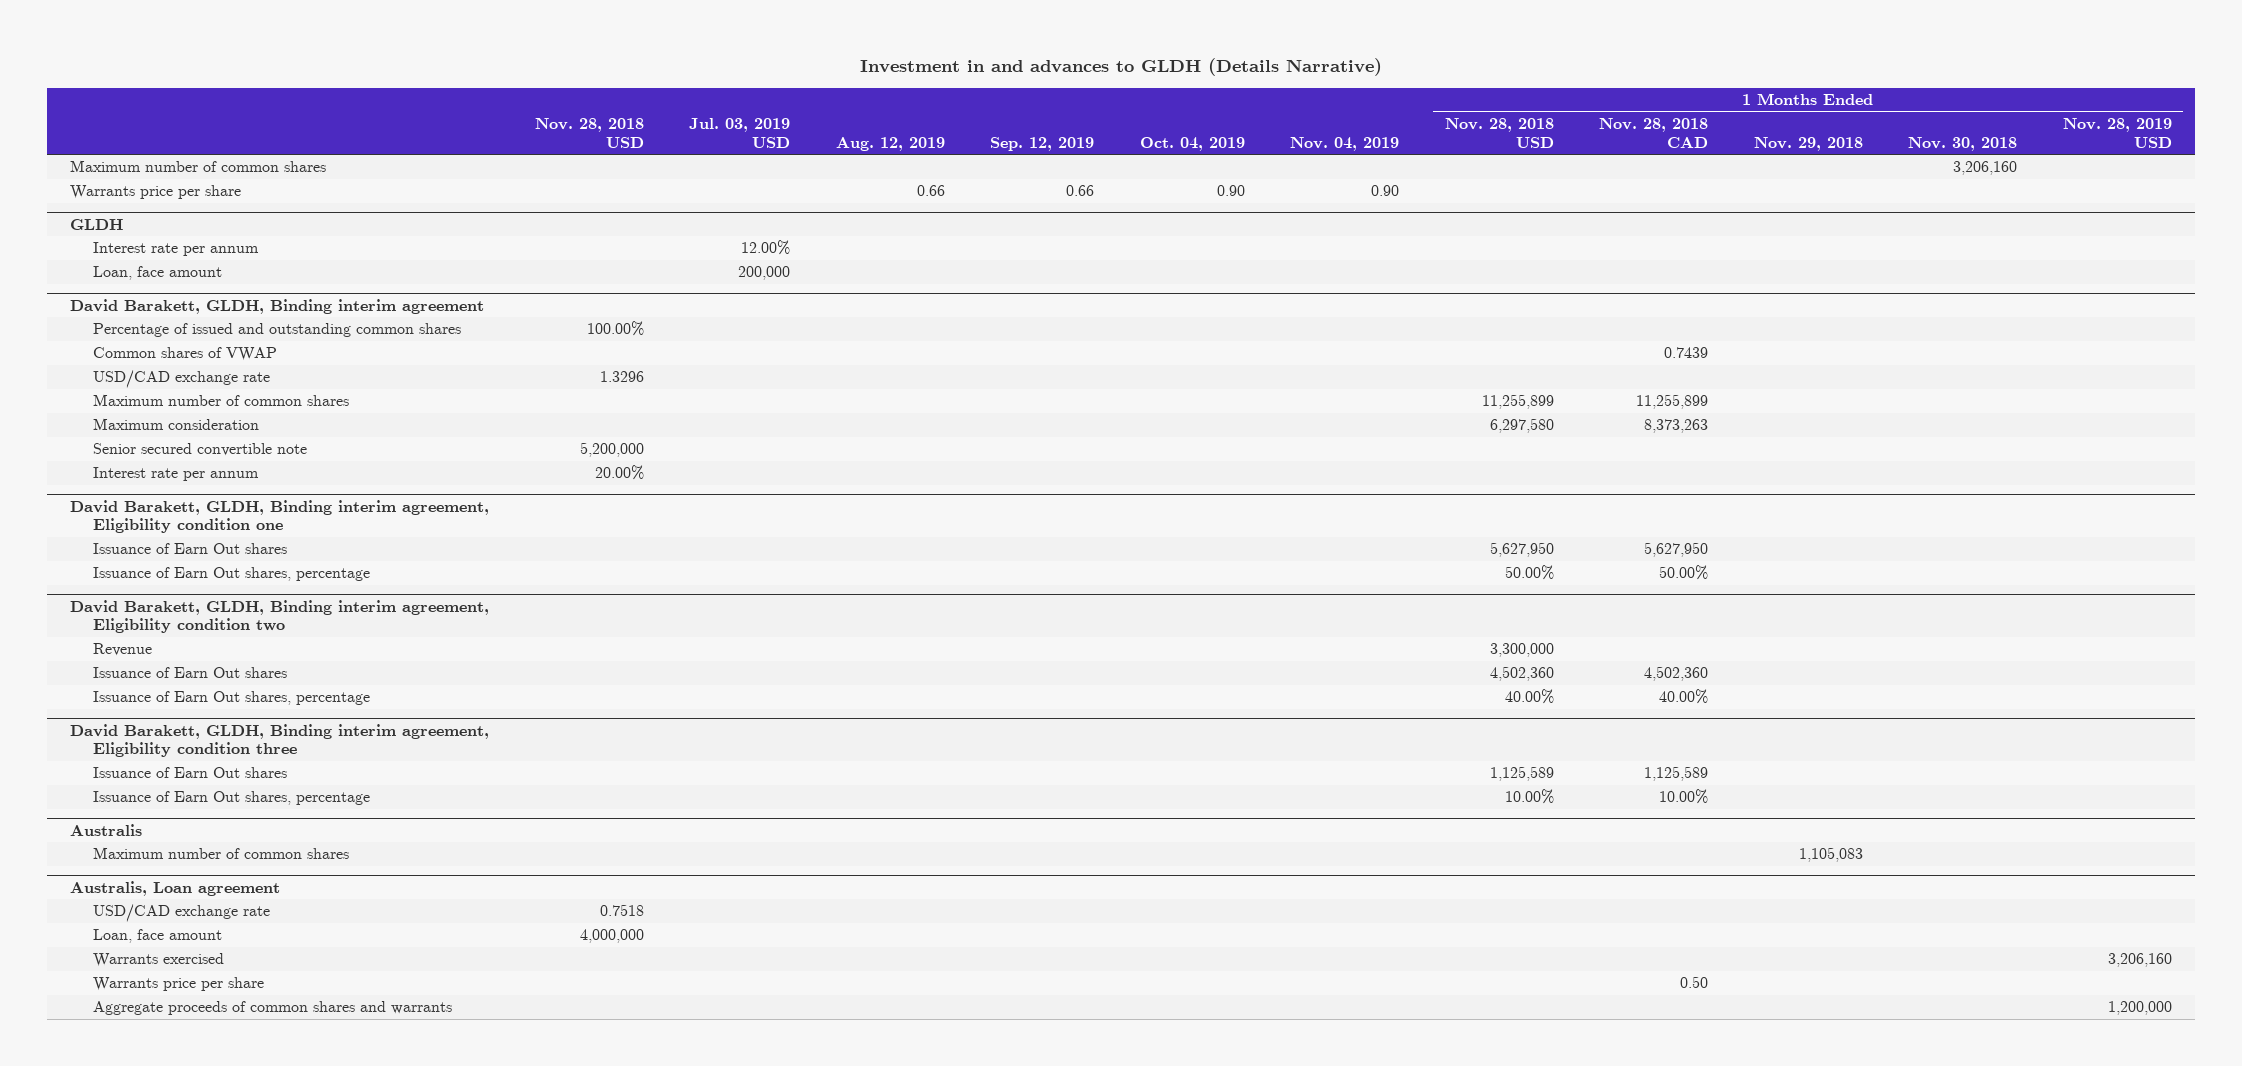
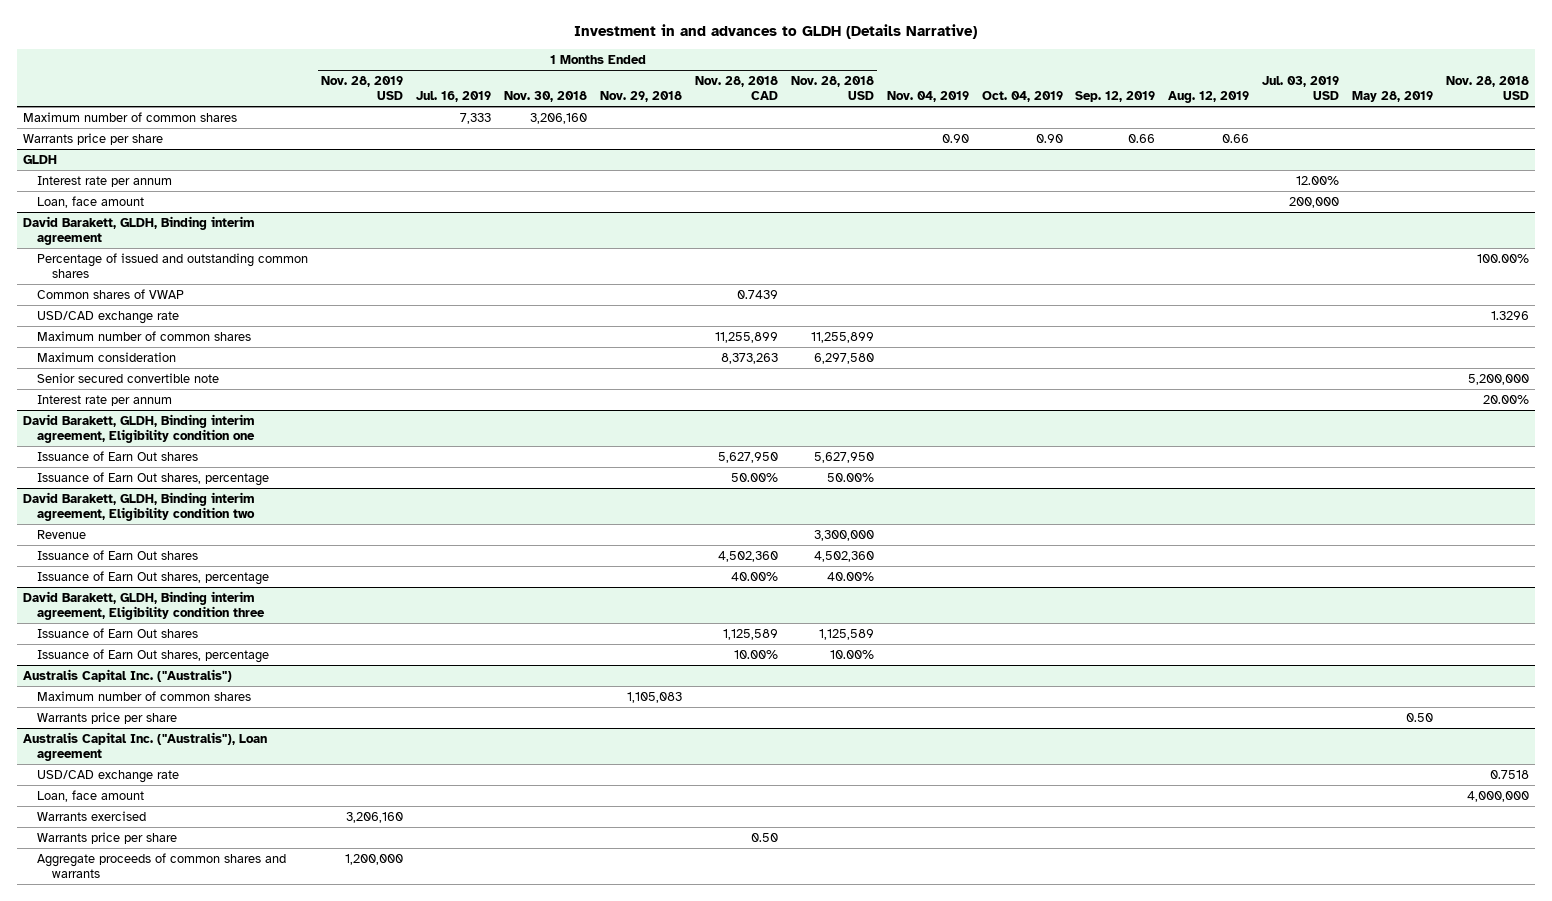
- | Nov. 28, 2018 USD | Jul. 03, 2019 USD | Aug. 12, 2019 | Sep. 12, 2019 | Oct. 04, 2019 | Nov. 04, 2019 | 1 Months Ended Nov. 28, 2018 USD | 1 Months Ended Nov. 28, 2018 CAD | 1 Months Ended Nov. 29, 2018 | 1 Months Ended Nov. 30, 2018 | 1 Months Ended Nov. 28, 2019 USD
+ | 1 Months Ended Nov. 28, 2019 USD | 1 Months Ended Jul. 16, 2019 | 1 Months Ended Nov. 30, 2018 | 1 Months Ended Nov. 29, 2018 | 1 Months Ended Nov. 28, 2018 CAD | 1 Months Ended Nov. 28, 2018 USD | Nov. 04, 2019 | Oct. 04, 2019 | Sep. 12, 2019 | Aug. 12, 2019 | Jul. 03, 2019 USD | May 28, 2019 | Nov. 28, 2018 USD
- Australis
+ Australis Capital Inc. ("Australis")
- Australis, Loan agreement
+ Warrants price per share | | | | | | | | | | | | 0.50 |
+ Australis Capital Inc. ("Australis"), Loan agreement

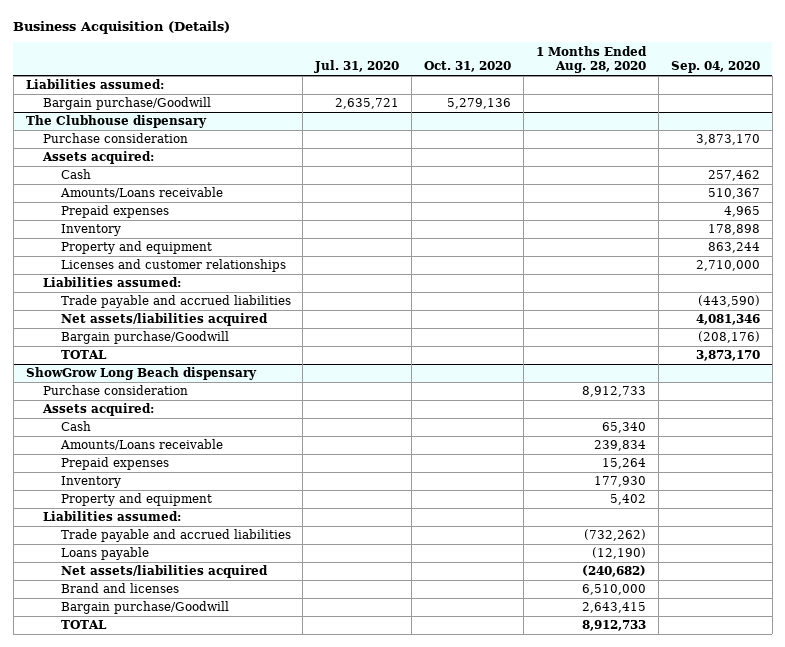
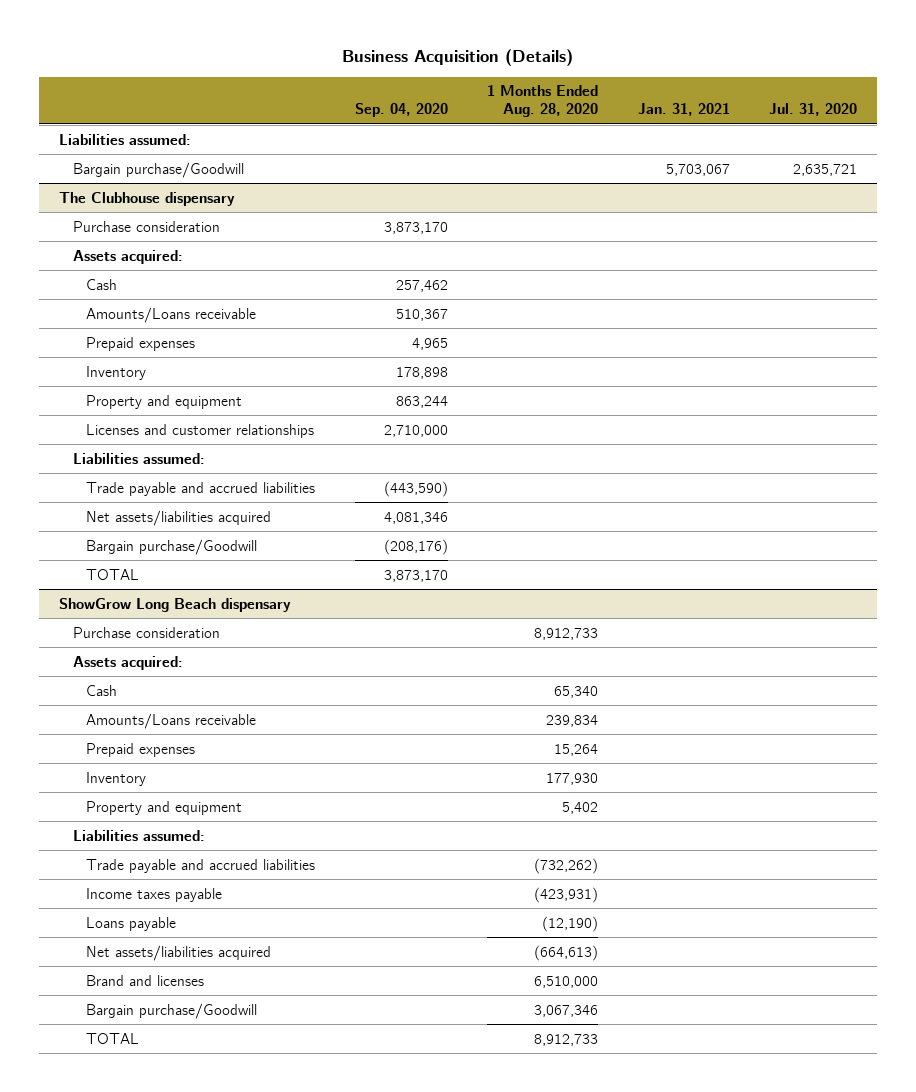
- | Jul. 31, 2020 | Oct. 31, 2020 | 1 Months Ended Aug. 28, 2020 | Sep. 04, 2020
+ | Sep. 04, 2020 | 1 Months Ended Aug. 28, 2020 | Jan. 31, 2021 | Jul. 31, 2020
@ ShowGrow Long Beach dispensary
+ Income taxes payable | | (423,931) | |
- Net assets/liabilities acquired | | | (240,682) |
+ Net assets/liabilities acquired | | (664,613) | |
- Bargain purchase/Goodwill | | | 2,643,415 |
+ Bargain purchase/Goodwill | | 3,067,346 | |

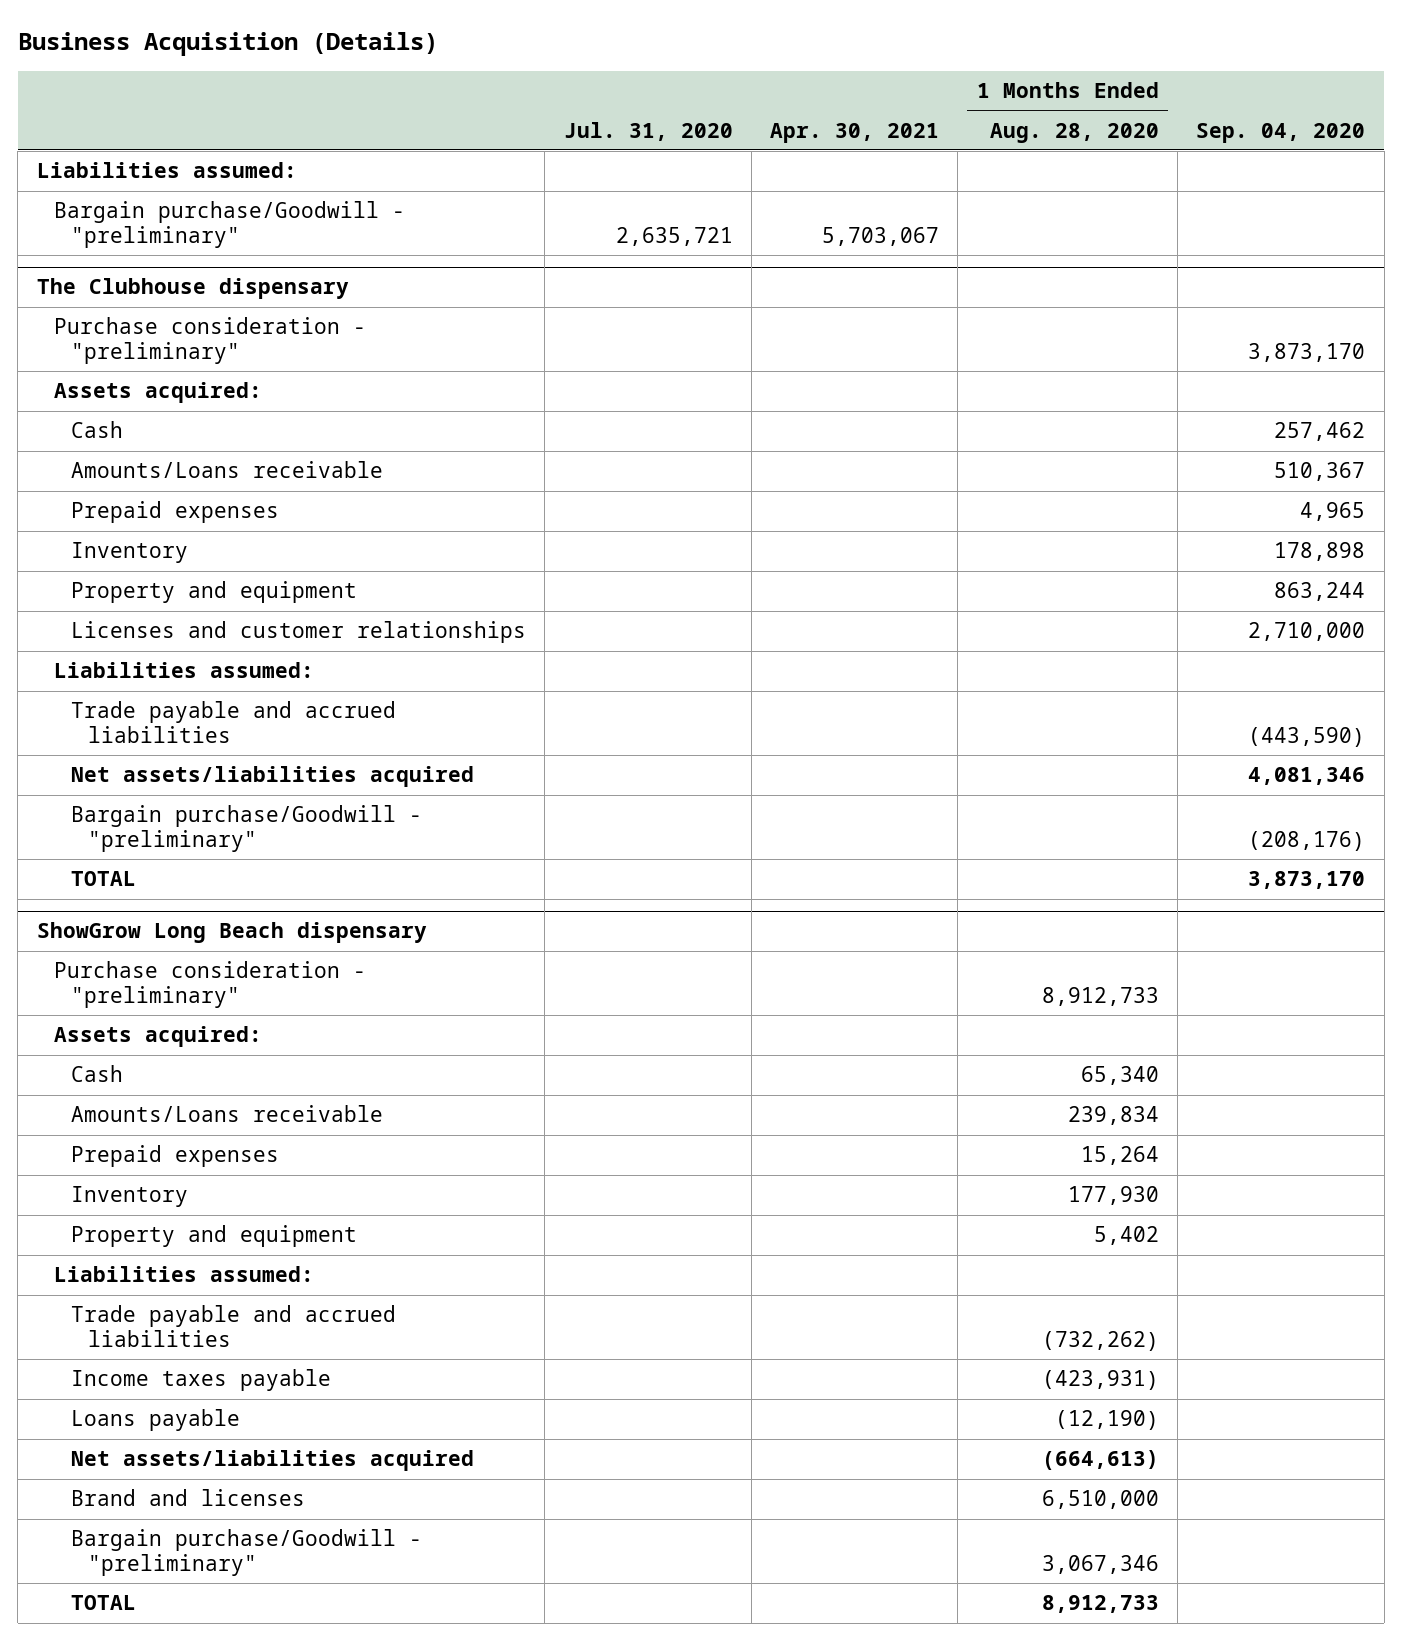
- | Sep. 04, 2020 | 1 Months Ended Aug. 28, 2020 | Jan. 31, 2021 | Jul. 31, 2020
+ | Jul. 31, 2020 | Apr. 30, 2021 | 1 Months Ended Aug. 28, 2020 | Sep. 04, 2020
- Bargain purchase/Goodwill | | | 5,703,067 | 2,635,721
+ Bargain purchase/Goodwill - "preliminary" | 2,635,721 | 5,703,067 | |
@ The Clubhouse dispensary
- Purchase consideration | 3,873,170 | | |
+ Purchase consideration - "preliminary" | | | | 3,873,170
- Bargain purchase/Goodwill | (208,176) | | |
+ Bargain purchase/Goodwill - "preliminary" | | | | (208,176)
@ ShowGrow Long Beach dispensary
- Purchase consideration | | 8,912,733 | |
+ Purchase consideration - "preliminary" | | | 8,912,733 |
- Bargain purchase/Goodwill | | 3,067,346 | |
+ Bargain purchase/Goodwill - "preliminary" | | | 3,067,346 |

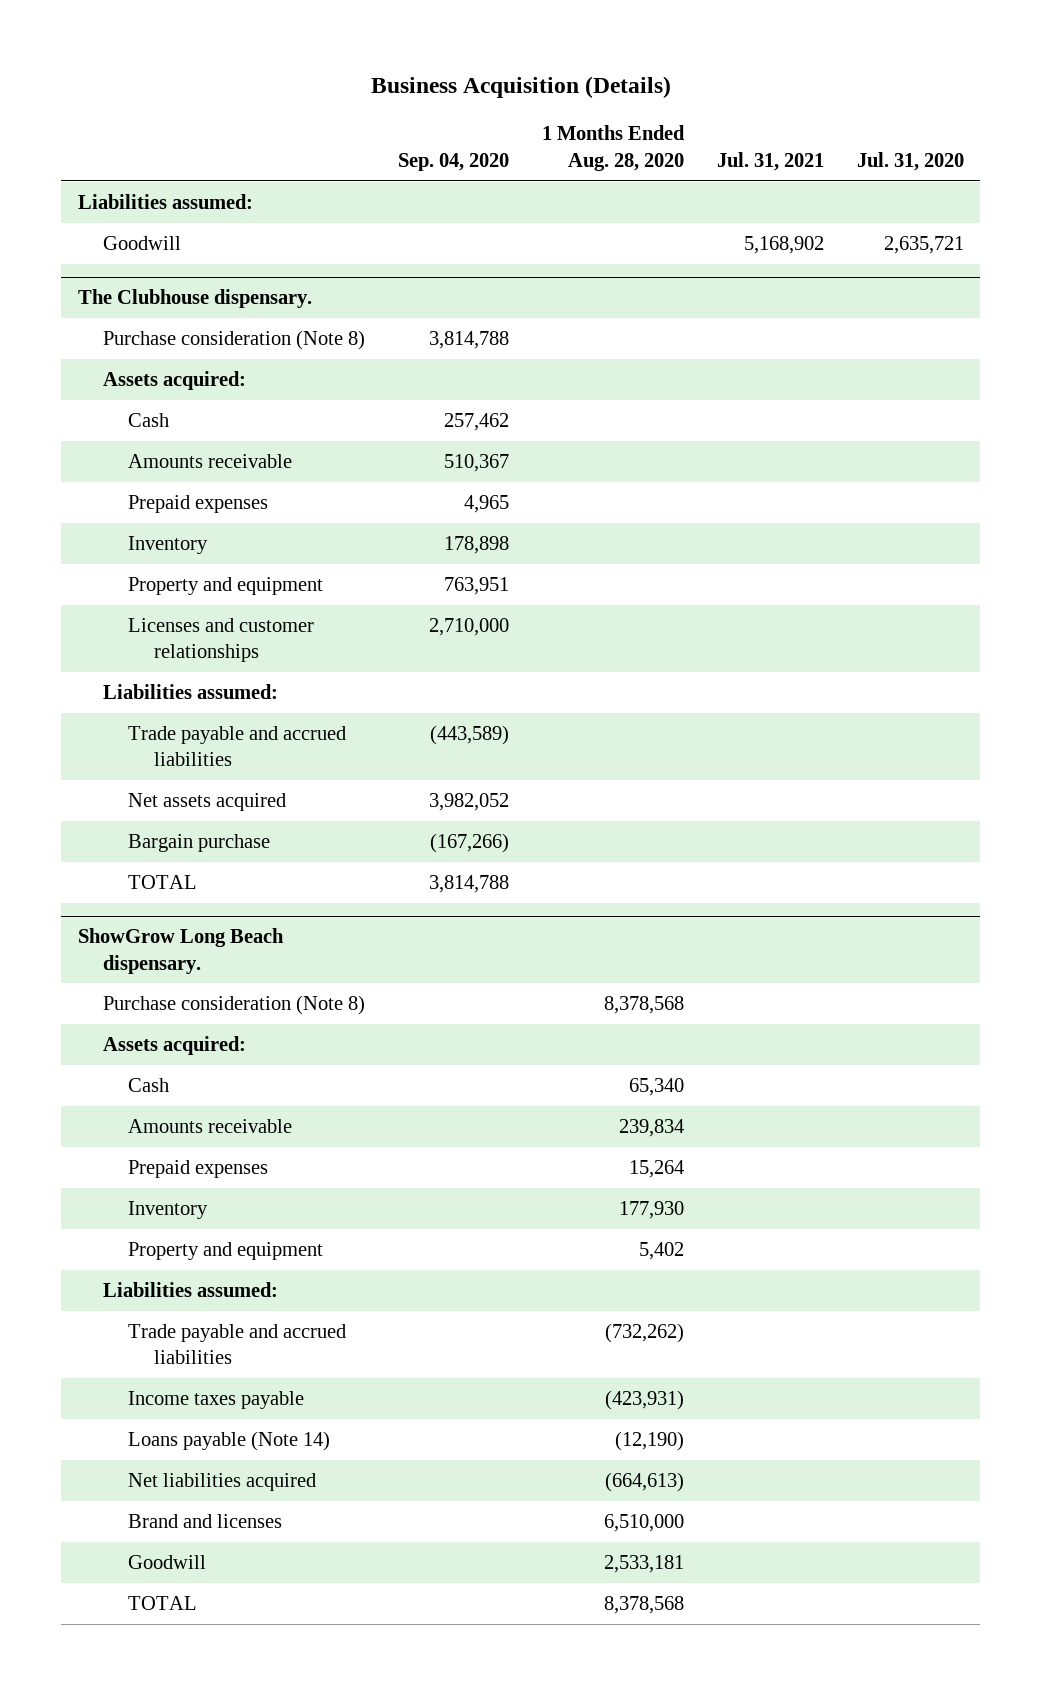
- | Jul. 31, 2020 | Apr. 30, 2021 | 1 Months Ended Aug. 28, 2020 | Sep. 04, 2020
+ | Sep. 04, 2020 | 1 Months Ended Aug. 28, 2020 | Jul. 31, 2021 | Jul. 31, 2020
- Bargain purchase/Goodwill - "preliminary" | 2,635,721 | 5,703,067 | |
- The Clubhouse dispensary
- Purchase consideration - "preliminary" | | | | 3,873,170
+ Goodwill | | | 5,168,902 | 2,635,721
+ The Clubhouse dispensary.
+ Purchase consideration (Note 8) | 3,814,788 | | |
- Amounts/Loans receivable | | | | 510,367
+ Amounts receivable | 510,367 | | |
- Property and equipment | | | | 863,244
+ Property and equipment | 763,951 | | |
- Trade payable and accrued liabilities | | | | (443,590)
- Net assets/liabilities acquired | | | | 4,081,346
- Bargain purchase/Goodwill - "preliminary" | | | | (208,176)
- TOTAL | | | | 3,873,170
- ShowGrow Long Beach dispensary
- Purchase consideration - "preliminary" | | | 8,912,733 |
+ Trade payable and accrued liabilities | (443,589) | | |
+ Net assets acquired | 3,982,052 | | |
+ Bargain purchase | (167,266) | | |
+ TOTAL | 3,814,788 | | |
+ ShowGrow Long Beach dispensary.
+ Purchase consideration (Note 8) | | 8,378,568 | |
- Amounts/Loans receivable | | | 239,834 |
+ Amounts receivable | | 239,834 | |
- Loans payable | | | (12,190) |
- Net assets/liabilities acquired | | | (664,613) |
+ Loans payable (Note 14) | | (12,190) | |
+ Net liabilities acquired | | (664,613) | |
- Bargain purchase/Goodwill - "preliminary" | | | 3,067,346 |
- TOTAL | | | 8,912,733 |
+ Goodwill | | 2,533,181 | |
+ TOTAL | | 8,378,568 | |

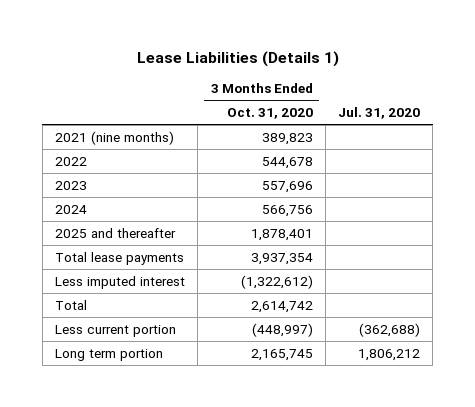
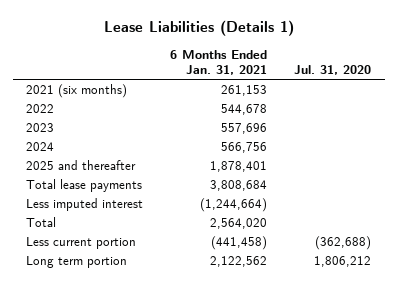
- | 3 Months Ended Oct. 31, 2020 | Jul. 31, 2020
+ | 6 Months Ended Jan. 31, 2021 | Jul. 31, 2020
- 2021 (nine months) | 389,823 |
+ 2021 (six months) | 261,153 |

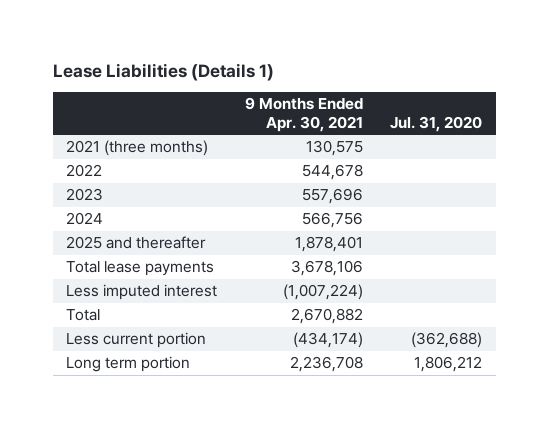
- | 6 Months Ended Jan. 31, 2021 | Jul. 31, 2020
+ | 9 Months Ended Apr. 30, 2021 | Jul. 31, 2020
- 2021 (six months) | 261,153 |
+ 2021 (three months) | 130,575 |

